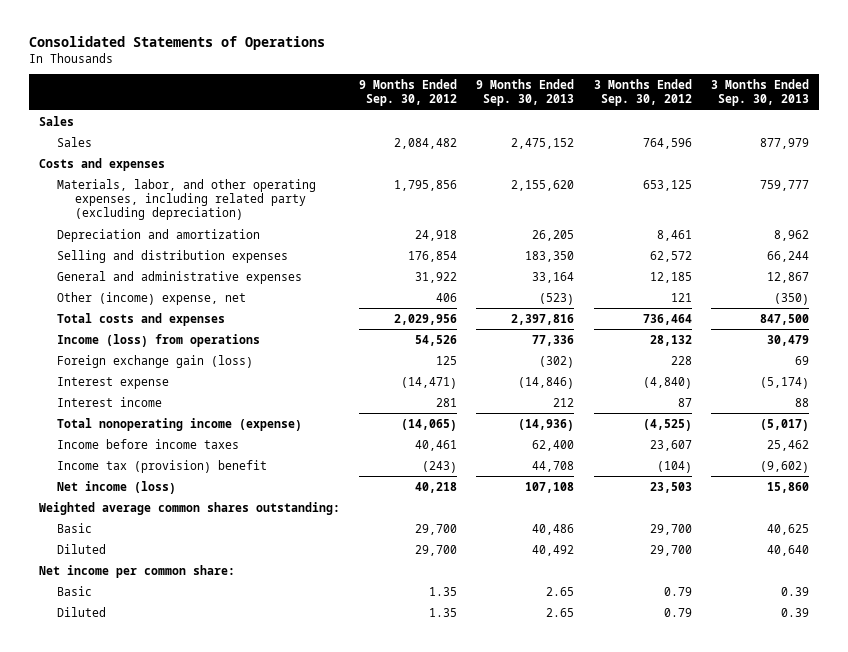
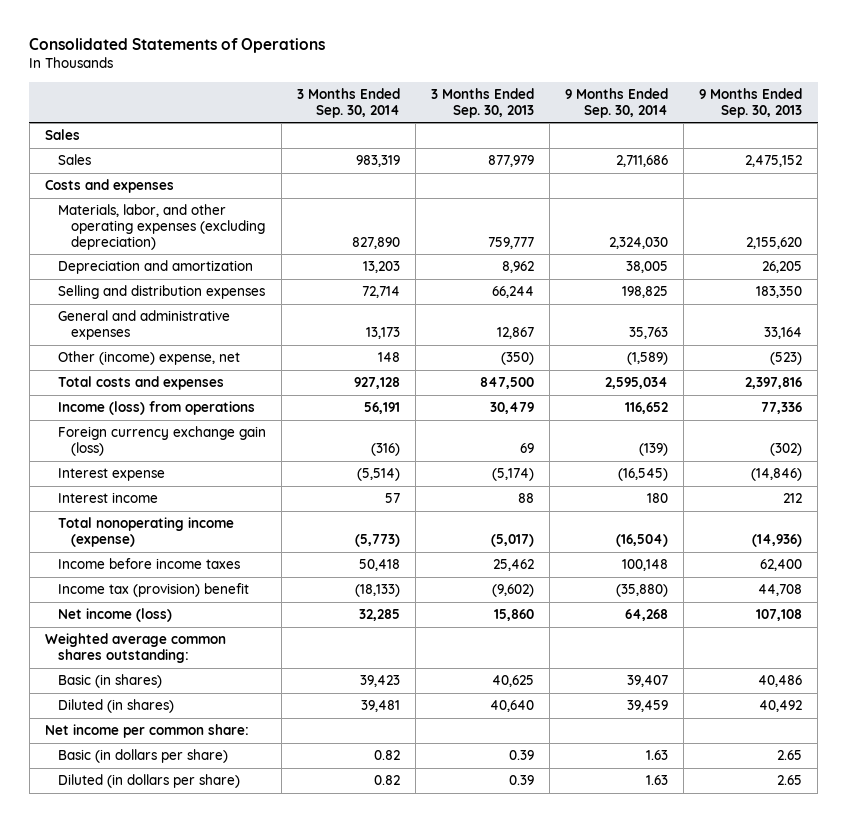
- | 9 Months Ended Sep. 30, 2012 | 9 Months Ended Sep. 30, 2013 | 3 Months Ended Sep. 30, 2012 | 3 Months Ended Sep. 30, 2013
+ | 3 Months Ended Sep. 30, 2014 | 3 Months Ended Sep. 30, 2013 | 9 Months Ended Sep. 30, 2014 | 9 Months Ended Sep. 30, 2013
- Materials, labor, and other operating expenses, including related party (excluding depreciation) | 1,795,856 | 2,155,620 | 653,125 | 759,777
+ Materials, labor, and other operating expenses (excluding depreciation) | 827,890 | 759,777 | 2,324,030 | 2,155,620
- Foreign exchange gain (loss) | 125 | (302) | 228 | 69
+ Foreign currency exchange gain (loss) | (316) | 69 | (139) | (302)
- Basic | 29,700 | 40,486 | 29,700 | 40,625
- Diluted | 29,700 | 40,492 | 29,700 | 40,640
+ Basic (in shares) | 39,423 | 40,625 | 39,407 | 40,486
+ Diluted (in shares) | 39,481 | 40,640 | 39,459 | 40,492
- Basic | 1.35 | 2.65 | 0.79 | 0.39
- Diluted | 1.35 | 2.65 | 0.79 | 0.39
+ Basic (in dollars per share) | 0.82 | 0.39 | 1.63 | 2.65
+ Diluted (in dollars per share) | 0.82 | 0.39 | 1.63 | 2.65

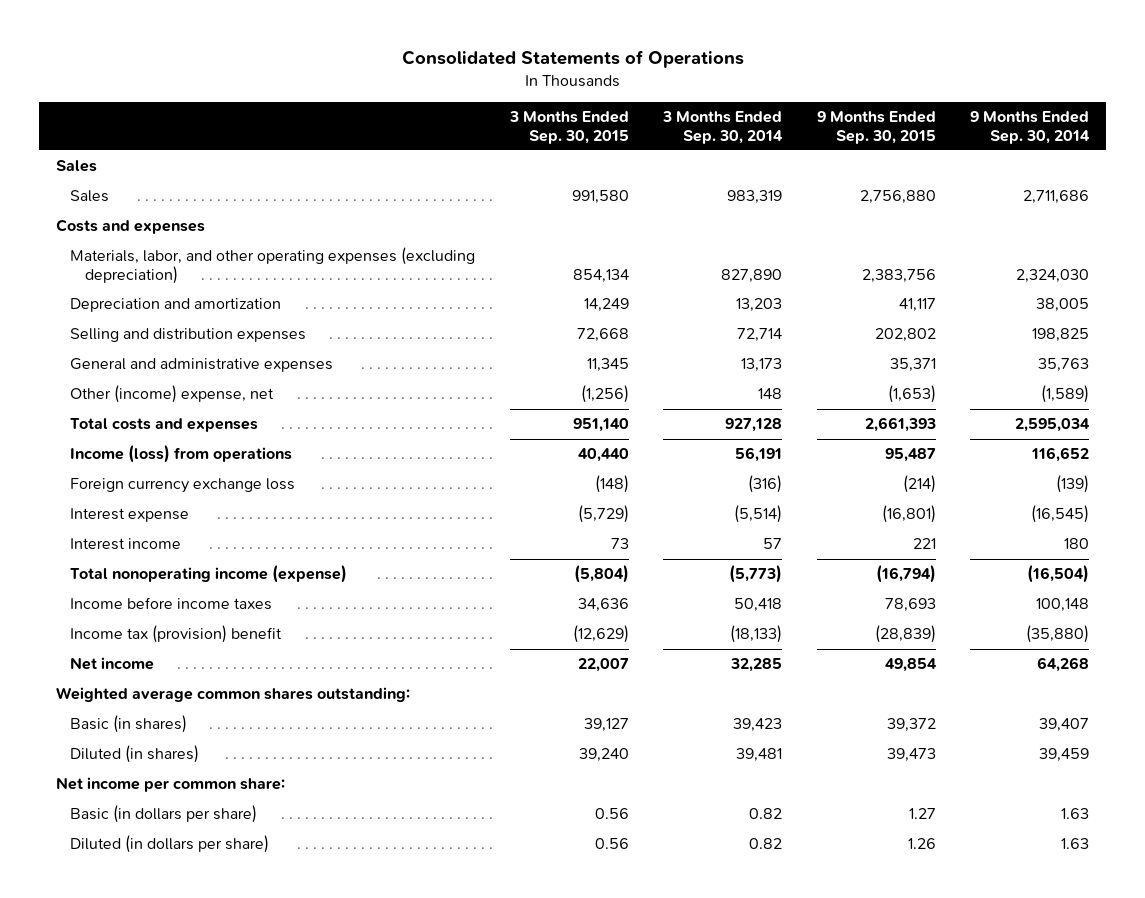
- | 3 Months Ended Sep. 30, 2014 | 3 Months Ended Sep. 30, 2013 | 9 Months Ended Sep. 30, 2014 | 9 Months Ended Sep. 30, 2013
+ | 3 Months Ended Sep. 30, 2015 | 3 Months Ended Sep. 30, 2014 | 9 Months Ended Sep. 30, 2015 | 9 Months Ended Sep. 30, 2014
- Foreign currency exchange gain (loss) | (316) | 69 | (139) | (302)
+ Foreign currency exchange loss | (148) | (316) | (214) | (139)
- Net income (loss) | 32,285 | 15,860 | 64,268 | 107,108
+ Net income | 22,007 | 32,285 | 49,854 | 64,268

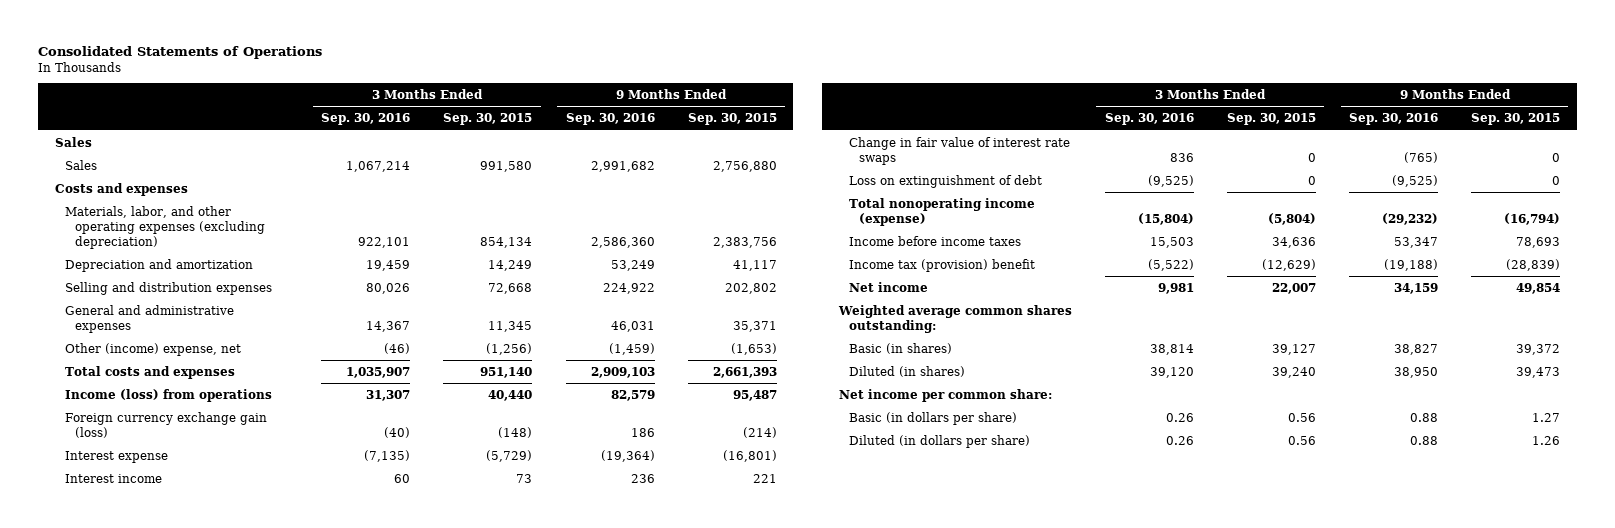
- | 3 Months Ended Sep. 30, 2015 | 3 Months Ended Sep. 30, 2014 | 9 Months Ended Sep. 30, 2015 | 9 Months Ended Sep. 30, 2014
+ | 3 Months Ended Sep. 30, 2016 | 3 Months Ended Sep. 30, 2015 | 9 Months Ended Sep. 30, 2016 | 9 Months Ended Sep. 30, 2015
- Foreign currency exchange loss | (148) | (316) | (214) | (139)
+ Foreign currency exchange gain (loss) | (40) | (148) | 186 | (214)
+ Change in fair value of interest rate swaps | 836 | 0 | (765) | 0
+ Loss on extinguishment of debt | (9,525) | 0 | (9,525) | 0

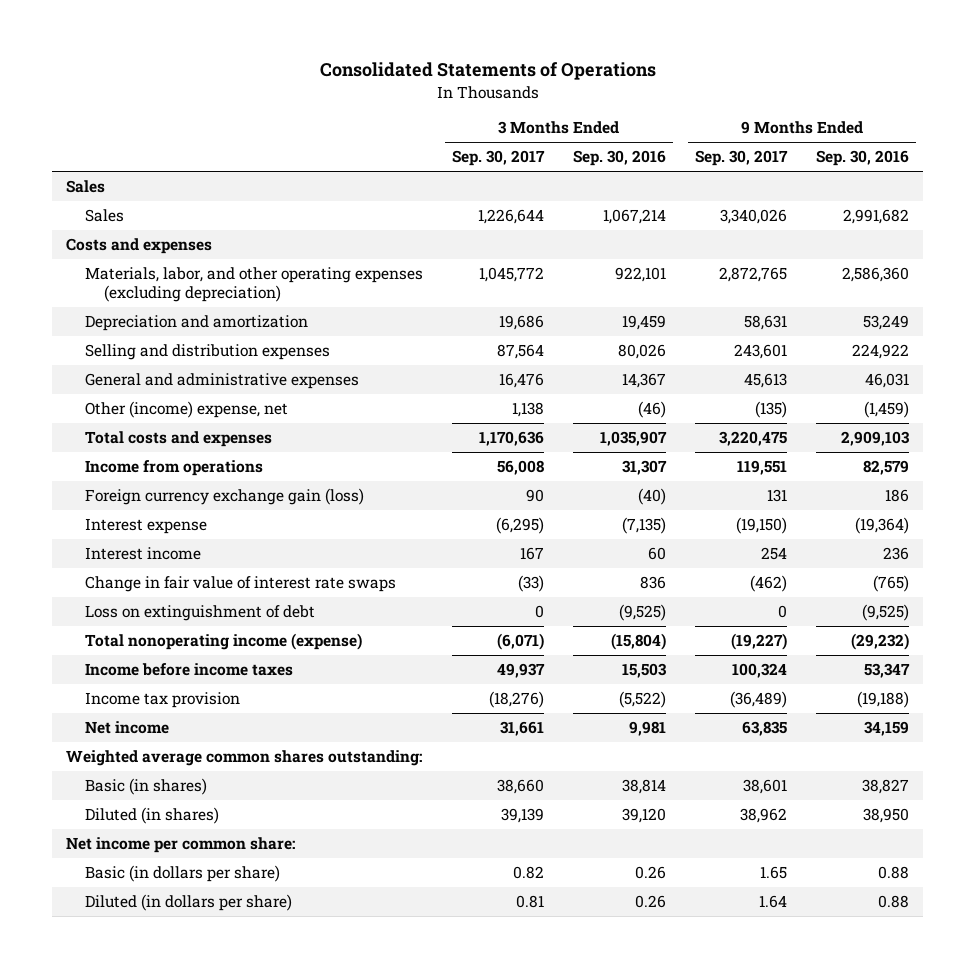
- | 3 Months Ended Sep. 30, 2016 | 3 Months Ended Sep. 30, 2015 | 9 Months Ended Sep. 30, 2016 | 9 Months Ended Sep. 30, 2015
+ | 3 Months Ended Sep. 30, 2017 | 3 Months Ended Sep. 30, 2016 | 9 Months Ended Sep. 30, 2017 | 9 Months Ended Sep. 30, 2016
- Income (loss) from operations | 31,307 | 40,440 | 82,579 | 95,487
+ Income from operations | 56,008 | 31,307 | 119,551 | 82,579
- Income tax (provision) benefit | (5,522) | (12,629) | (19,188) | (28,839)
+ Income tax provision | (18,276) | (5,522) | (36,489) | (19,188)

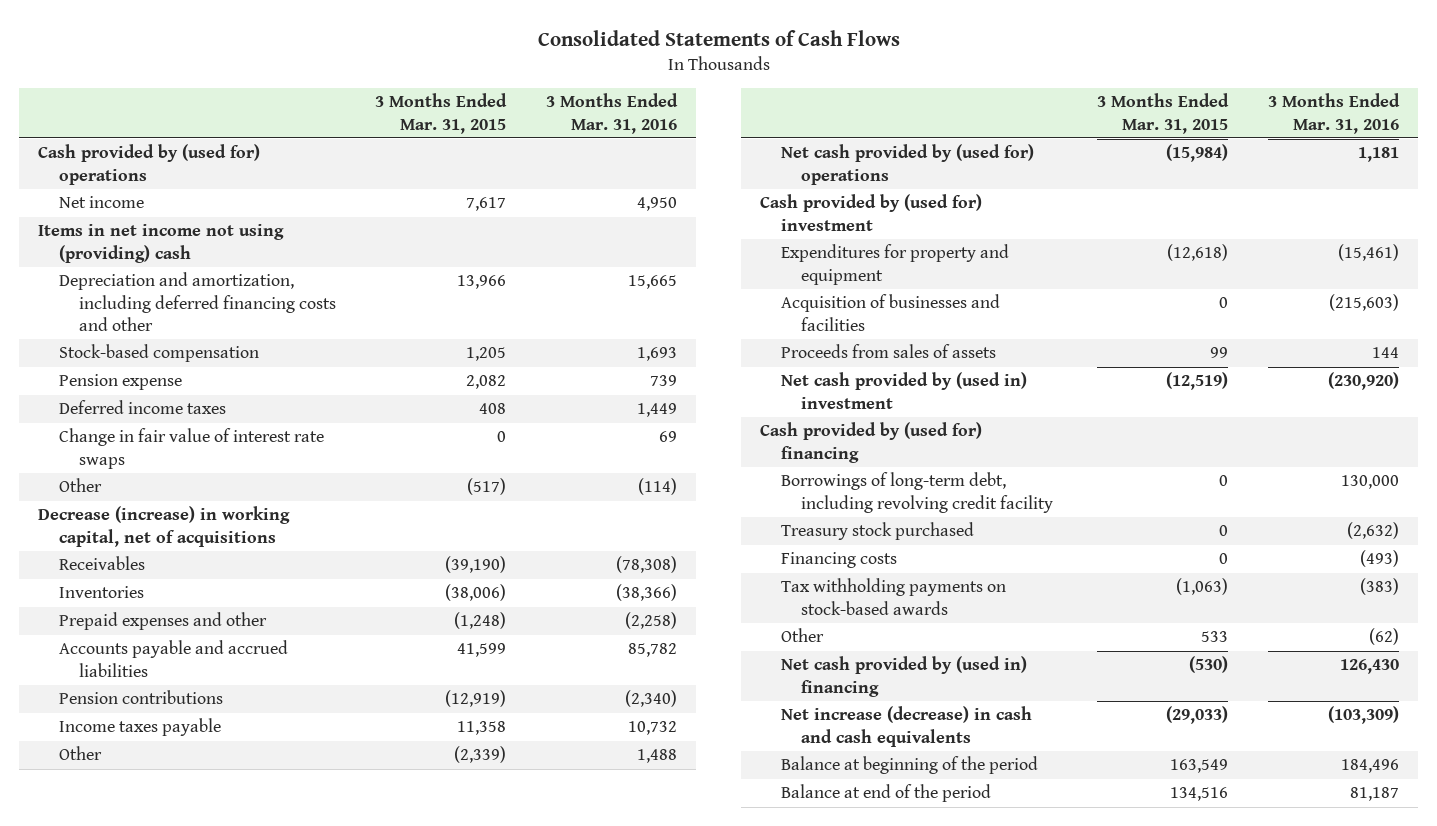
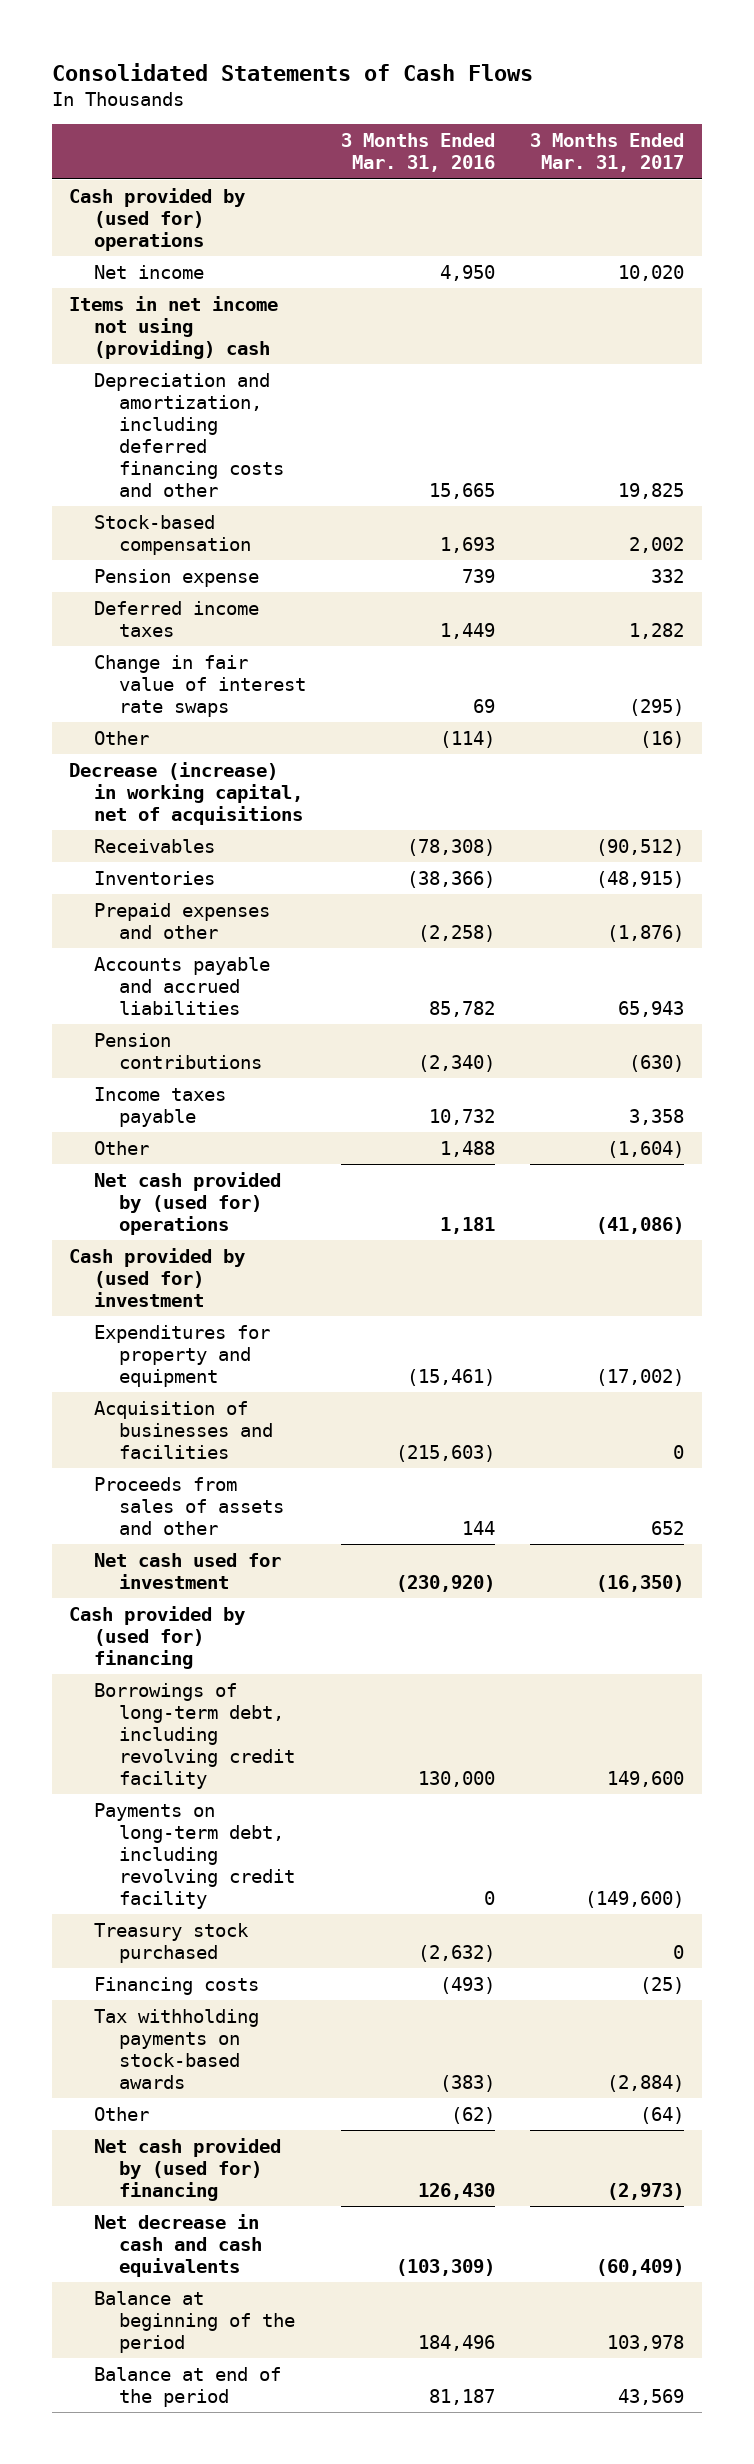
- | 3 Months Ended Mar. 31, 2015 | 3 Months Ended Mar. 31, 2016
+ | 3 Months Ended Mar. 31, 2016 | 3 Months Ended Mar. 31, 2017
- Proceeds from sales of assets | 99 | 144
- Net cash provided by (used in) investment | (12,519) | (230,920)
+ Proceeds from sales of assets and other | 144 | 652
+ Net cash used for investment | (230,920) | (16,350)
+ Payments on long-term debt, including revolving credit facility | 0 | (149,600)
- Net cash provided by (used in) financing | (530) | 126,430
- Net increase (decrease) in cash and cash equivalents | (29,033) | (103,309)
+ Net cash provided by (used for) financing | 126,430 | (2,973)
+ Net decrease in cash and cash equivalents | (103,309) | (60,409)

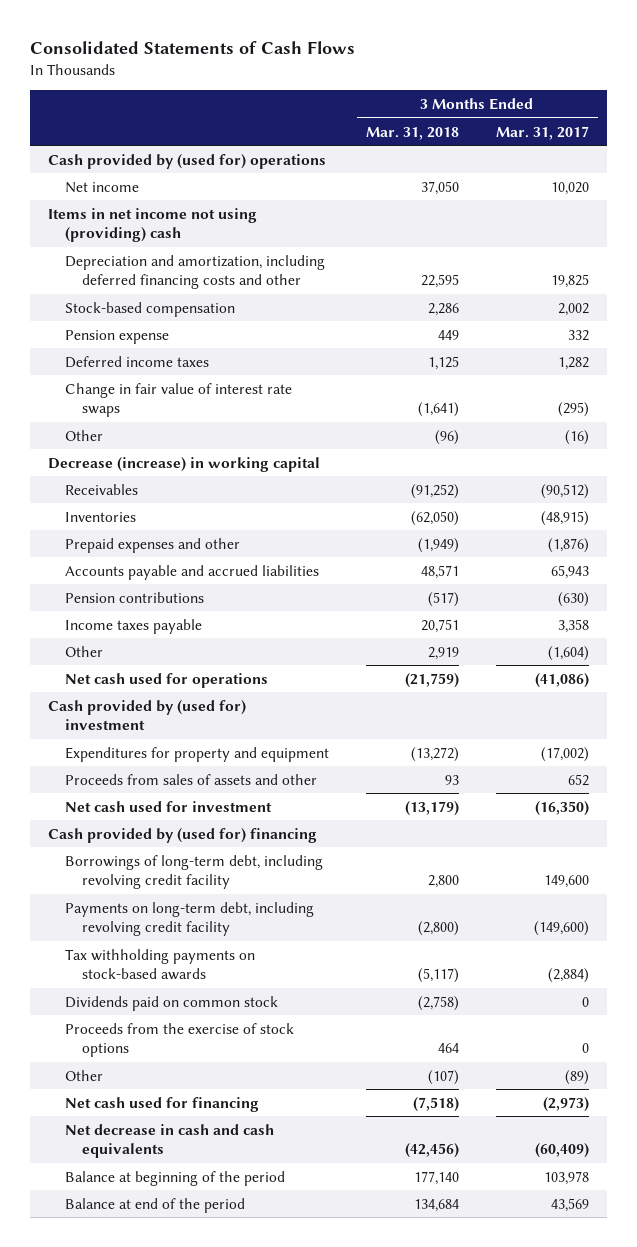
- | 3 Months Ended Mar. 31, 2016 | 3 Months Ended Mar. 31, 2017
+ | 3 Months Ended Mar. 31, 2018 | 3 Months Ended Mar. 31, 2017
- Decrease (increase) in working capital, net of acquisitions
+ Decrease (increase) in working capital
- Net cash provided by (used for) operations | 1,181 | (41,086)
+ Net cash used for operations | (21,759) | (41,086)
- Acquisition of businesses and facilities | (215,603) | 0
- Treasury stock purchased | (2,632) | 0
- Financing costs | (493) | (25)
- Other | (62) | (64)
- Net cash provided by (used for) financing | 126,430 | (2,973)
+ Dividends paid on common stock | (2,758) | 0
+ Proceeds from the exercise of stock options | 464 | 0
+ Other | (107) | (89)
+ Net cash used for financing | (7,518) | (2,973)

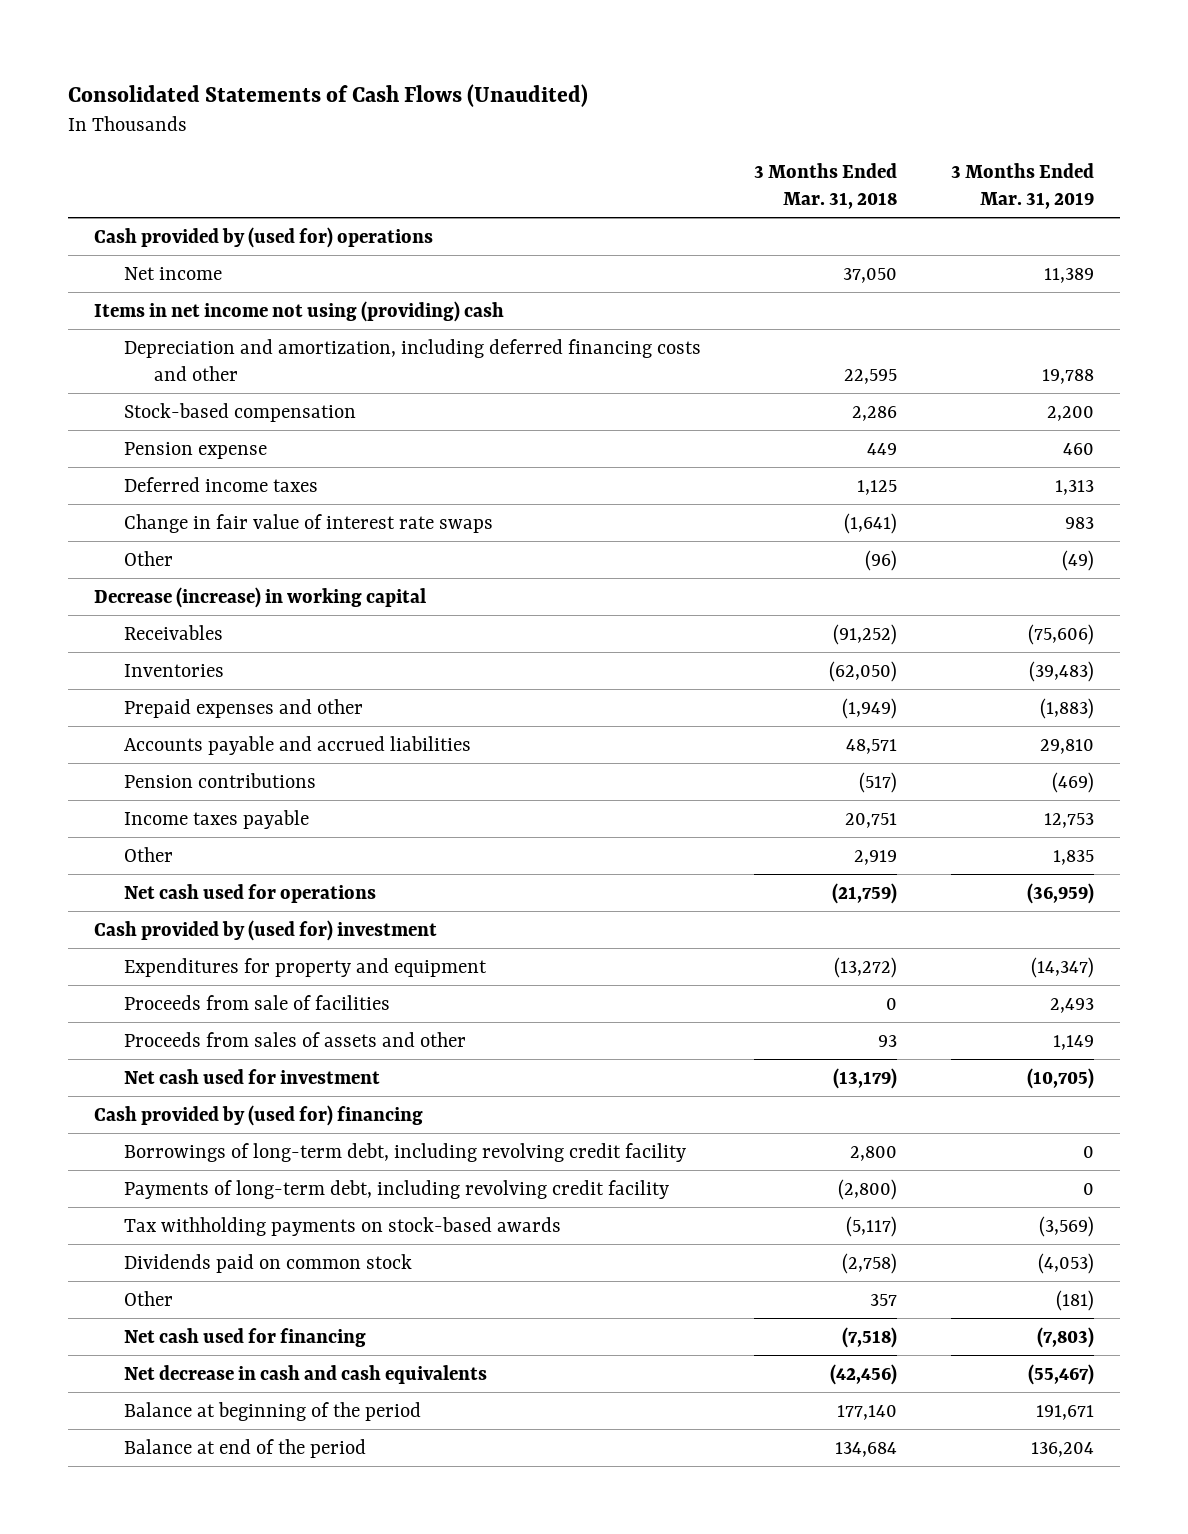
- Consolidated Statements of Cash Flows
+ Consolidated Statements of Cash Flows (Unaudited)
- | 3 Months Ended Mar. 31, 2018 | 3 Months Ended Mar. 31, 2017
+ | 3 Months Ended Mar. 31, 2018 | 3 Months Ended Mar. 31, 2019
+ Proceeds from sale of facilities | 0 | 2,493
- Payments on long-term debt, including revolving credit facility | (2,800) | (149,600)
+ Payments of long-term debt, including revolving credit facility | (2,800) | 0
- Proceeds from the exercise of stock options | 464 | 0
- Other | (107) | (89)
+ Other | 357 | (181)

